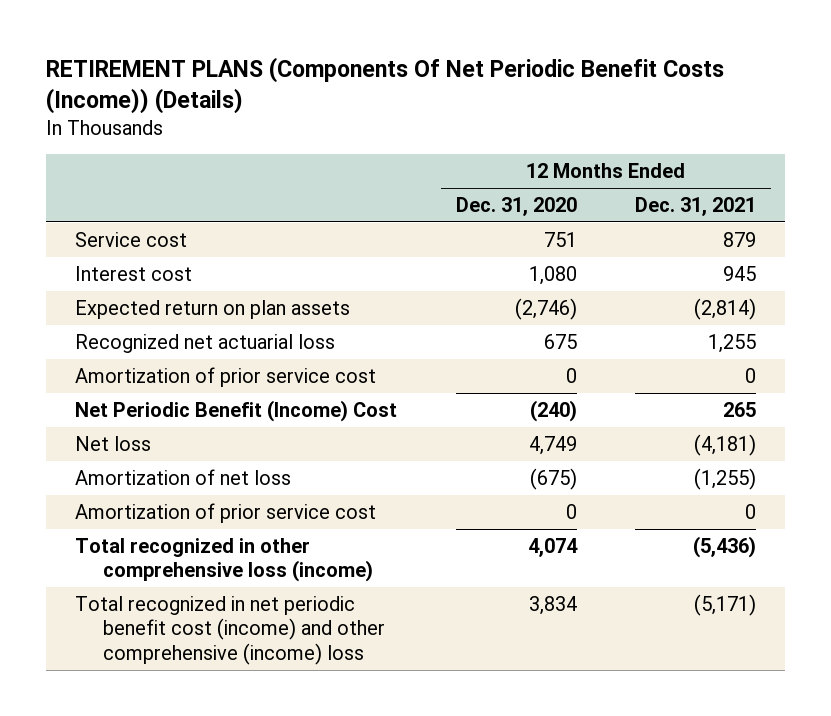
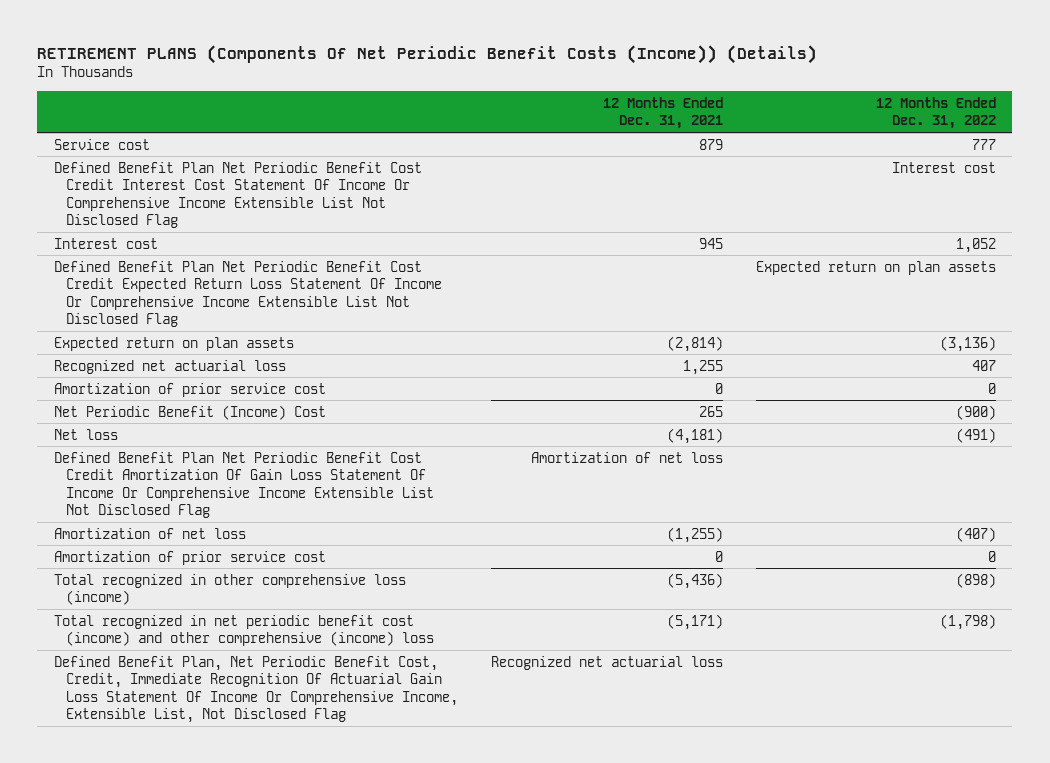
- | 12 Months Ended Dec. 31, 2020 | 12 Months Ended Dec. 31, 2021
+ | 12 Months Ended Dec. 31, 2021 | 12 Months Ended Dec. 31, 2022
+ Defined Benefit Plan Net Periodic Benefit Cost Credit Interest Cost Statement Of Income Or Comprehensive Income Extensible List Not Disclosed Flag | | Interest cost
+ Defined Benefit Plan Net Periodic Benefit Cost Credit Expected Return Loss Statement Of Income Or Comprehensive Income Extensible List Not Disclosed Flag | | Expected return on plan assets
+ Defined Benefit Plan Net Periodic Benefit Cost Credit Amortization Of Gain Loss Statement Of Income Or Comprehensive Income Extensible List Not Disclosed Flag | Amortization of net loss |
+ Defined Benefit Plan, Net Periodic Benefit Cost, Credit, Immediate Recognition Of Actuarial Gain Loss Statement Of Income Or Comprehensive Income, Extensible List, Not Disclosed Flag | Recognized net actuarial loss |

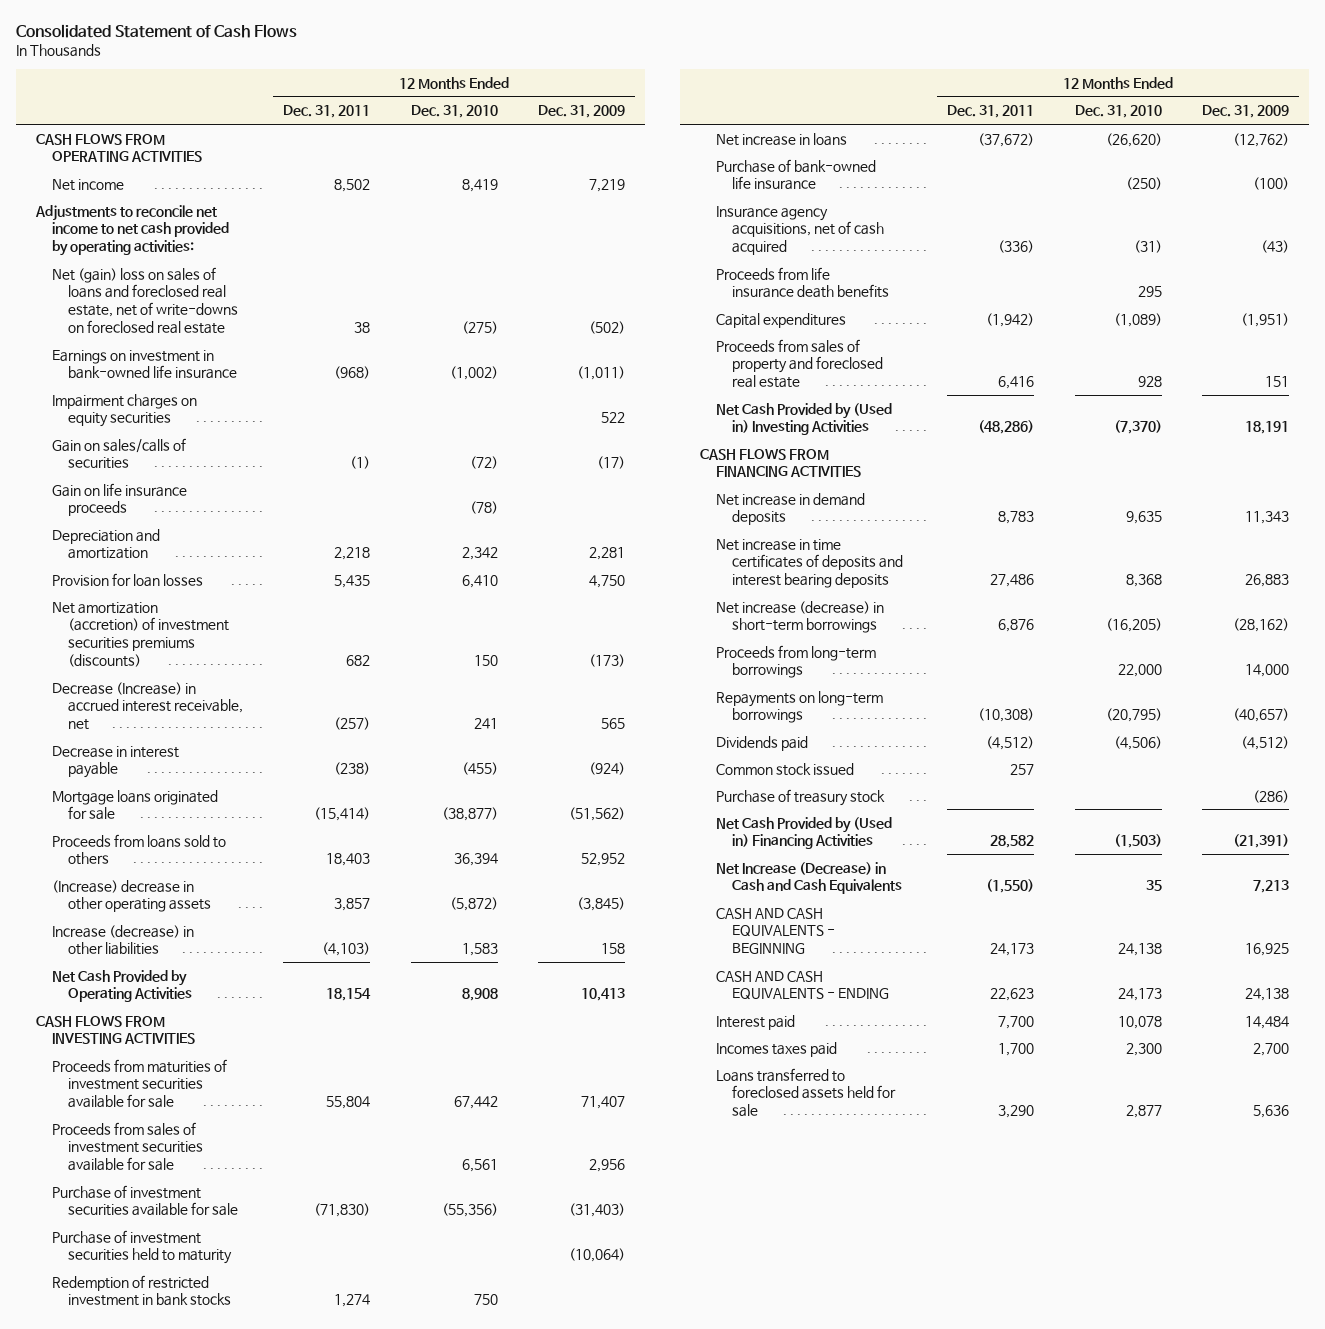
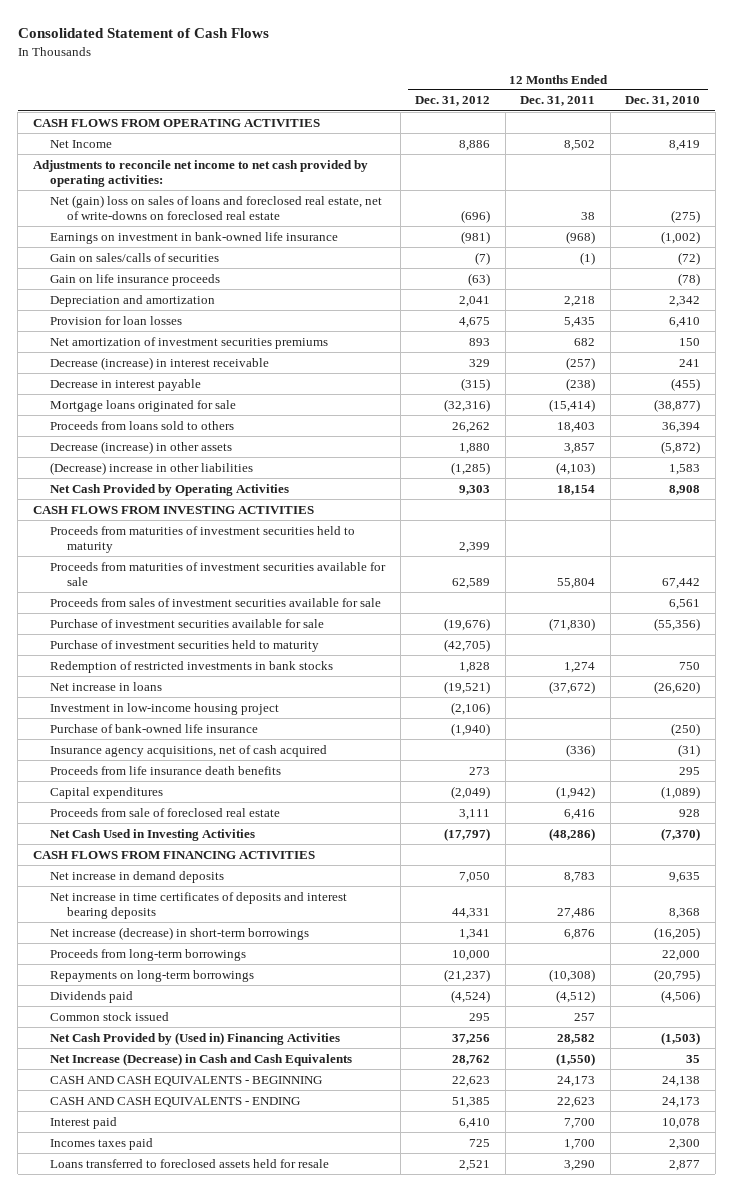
- | 12 Months Ended Dec. 31, 2011 | 12 Months Ended Dec. 31, 2010 | 12 Months Ended Dec. 31, 2009
+ | 12 Months Ended Dec. 31, 2012 | 12 Months Ended Dec. 31, 2011 | 12 Months Ended Dec. 31, 2010
- Net income | 8,502 | 8,419 | 7,219
+ Net Income | 8,886 | 8,502 | 8,419
- Impairment charges on equity securities | | | 522
- Net amortization (accretion) of investment securities premiums (discounts) | 682 | 150 | (173)
- Decrease (Increase) in accrued interest receivable, net | (257) | 241 | 565
+ Net amortization of investment securities premiums | 893 | 682 | 150
+ Decrease (increase) in interest receivable | 329 | (257) | 241
- (Increase) decrease in other operating assets | 3,857 | (5,872) | (3,845)
- Increase (decrease) in other liabilities | (4,103) | 1,583 | 158
+ Decrease (increase) in other assets | 1,880 | 3,857 | (5,872)
+ (Decrease) increase in other liabilities | (1,285) | (4,103) | 1,583
+ Proceeds from maturities of investment securities held to maturity | 2,399 | |
- Redemption of restricted investment in bank stocks | 1,274 | 750 |
+ Redemption of restricted investments in bank stocks | 1,828 | 1,274 | 750
+ Investment in low-income housing project | (2,106) | |
- Proceeds from sales of property and foreclosed real estate | 6,416 | 928 | 151
- Net Cash Provided by (Used in) Investing Activities | (48,286) | (7,370) | 18,191
+ Proceeds from sale of foreclosed real estate | 3,111 | 6,416 | 928
+ Net Cash Used in Investing Activities | (17,797) | (48,286) | (7,370)
- Purchase of treasury stock | | | (286)
- Loans transferred to foreclosed assets held for sale | 3,290 | 2,877 | 5,636
+ Loans transferred to foreclosed assets held for resale | 2,521 | 3,290 | 2,877

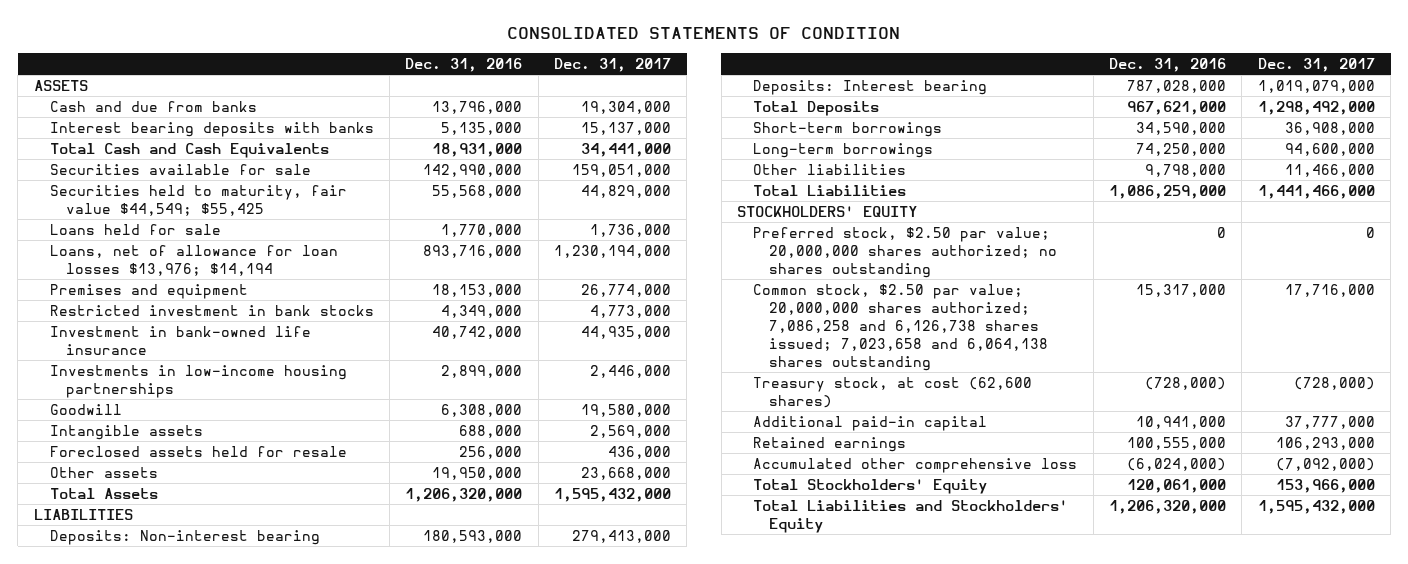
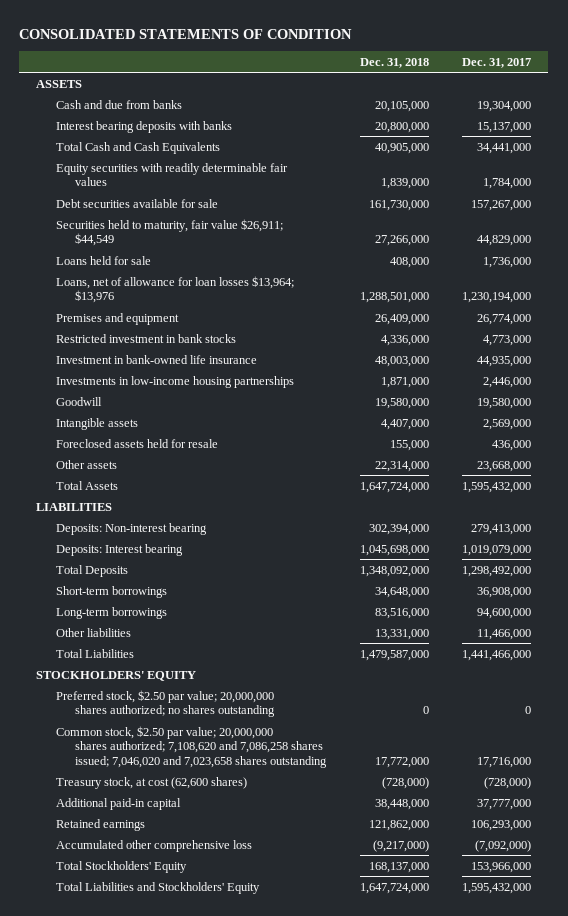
- | Dec. 31, 2016 | Dec. 31, 2017
+ | Dec. 31, 2018 | Dec. 31, 2017
- Securities available for sale | 142,990,000 | 159,051,000
- Securities held to maturity, fair value $44,549; $55,425 | 55,568,000 | 44,829,000
+ Equity securities with readily determinable fair values | 1,839,000 | 1,784,000
+ Debt securities available for sale | 161,730,000 | 157,267,000
+ Securities held to maturity, fair value $26,911; $44,549 | 27,266,000 | 44,829,000
- Loans, net of allowance for loan losses $13,976; $14,194 | 893,716,000 | 1,230,194,000
+ Loans, net of allowance for loan losses $13,964; $13,976 | 1,288,501,000 | 1,230,194,000
- Common stock, $2.50 par value; 20,000,000 shares authorized; 7,086,258 and 6,126,738 shares issued; 7,023,658 and 6,064,138 shares outstanding | 15,317,000 | 17,716,000
+ Common stock, $2.50 par value; 20,000,000 shares authorized; 7,108,620 and 7,086,258 shares issued; 7,046,020 and 7,023,658 shares outstanding | 17,772,000 | 17,716,000

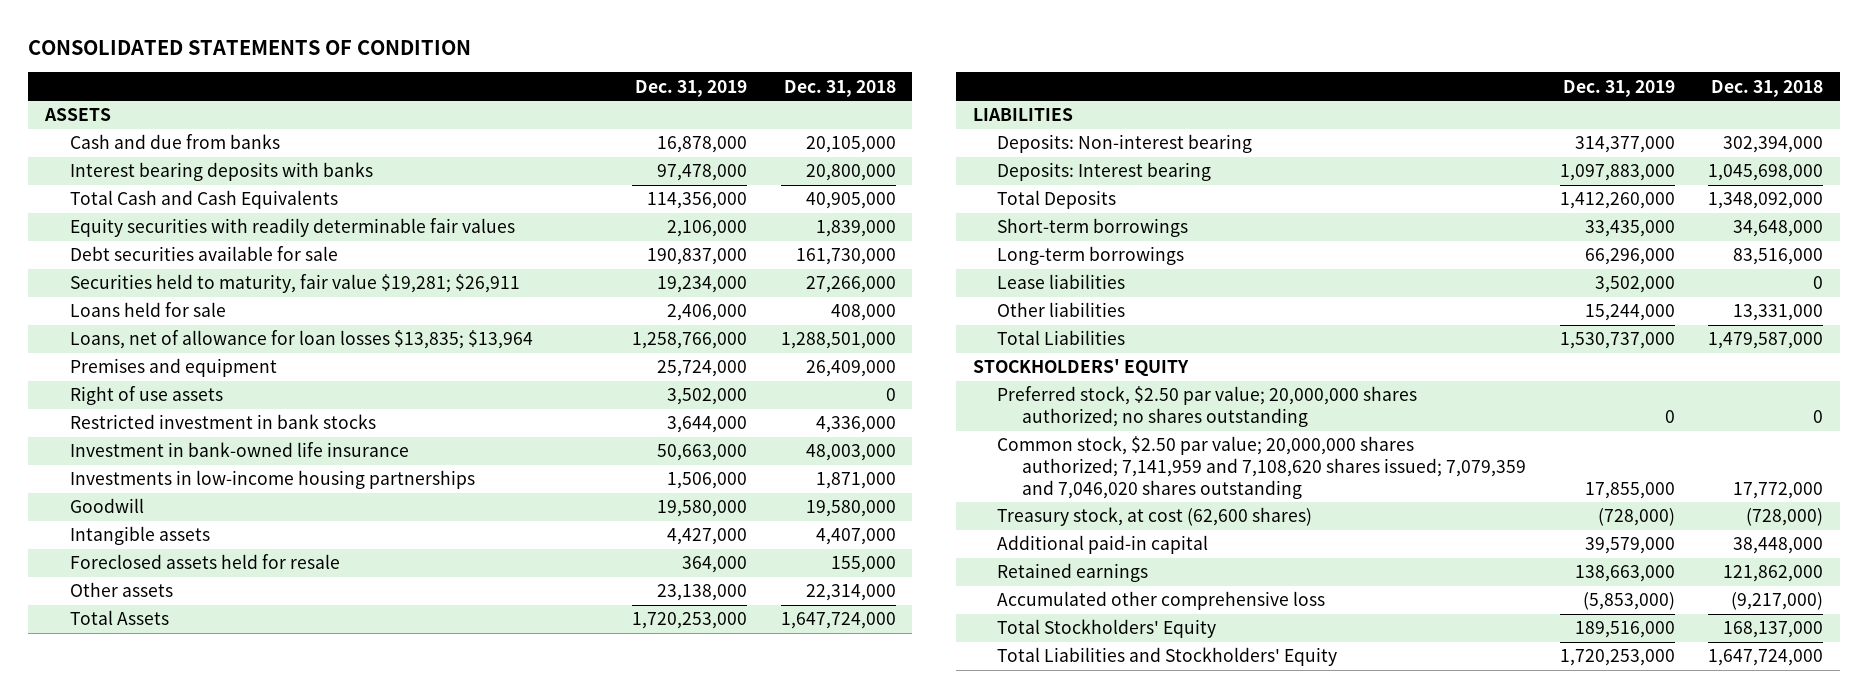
- | Dec. 31, 2018 | Dec. 31, 2017
+ | Dec. 31, 2019 | Dec. 31, 2018
- Securities held to maturity, fair value $26,911; $44,549 | 27,266,000 | 44,829,000
+ Securities held to maturity, fair value $19,281; $26,911 | 19,234,000 | 27,266,000
- Loans, net of allowance for loan losses $13,964; $13,976 | 1,288,501,000 | 1,230,194,000
+ Loans, net of allowance for loan losses $13,835; $13,964 | 1,258,766,000 | 1,288,501,000
+ Right of use assets | 3,502,000 | 0
+ Lease liabilities | 3,502,000 | 0
- Common stock, $2.50 par value; 20,000,000 shares authorized; 7,108,620 and 7,086,258 shares issued; 7,046,020 and 7,023,658 shares outstanding | 17,772,000 | 17,716,000
+ Common stock, $2.50 par value; 20,000,000 shares authorized; 7,141,959 and 7,108,620 shares issued; 7,079,359 and 7,046,020 shares outstanding | 17,855,000 | 17,772,000

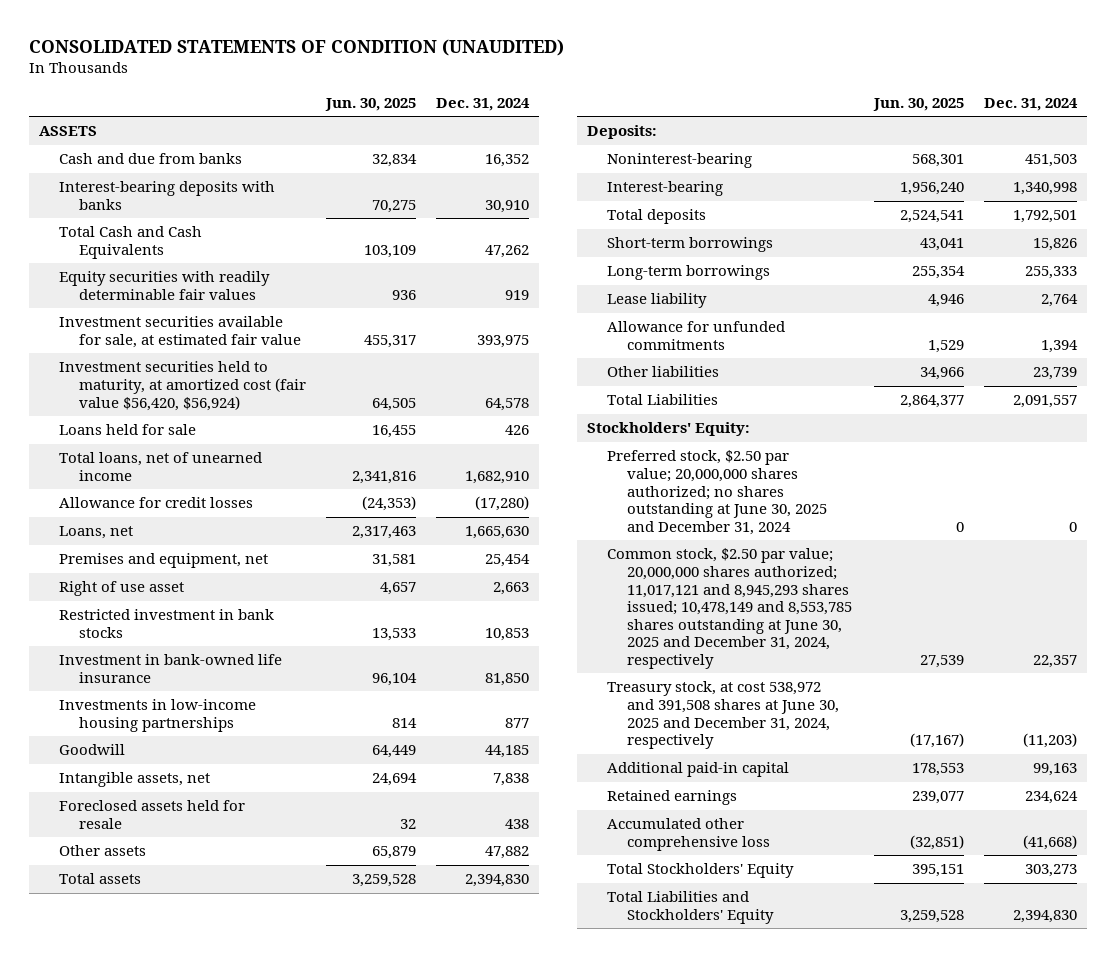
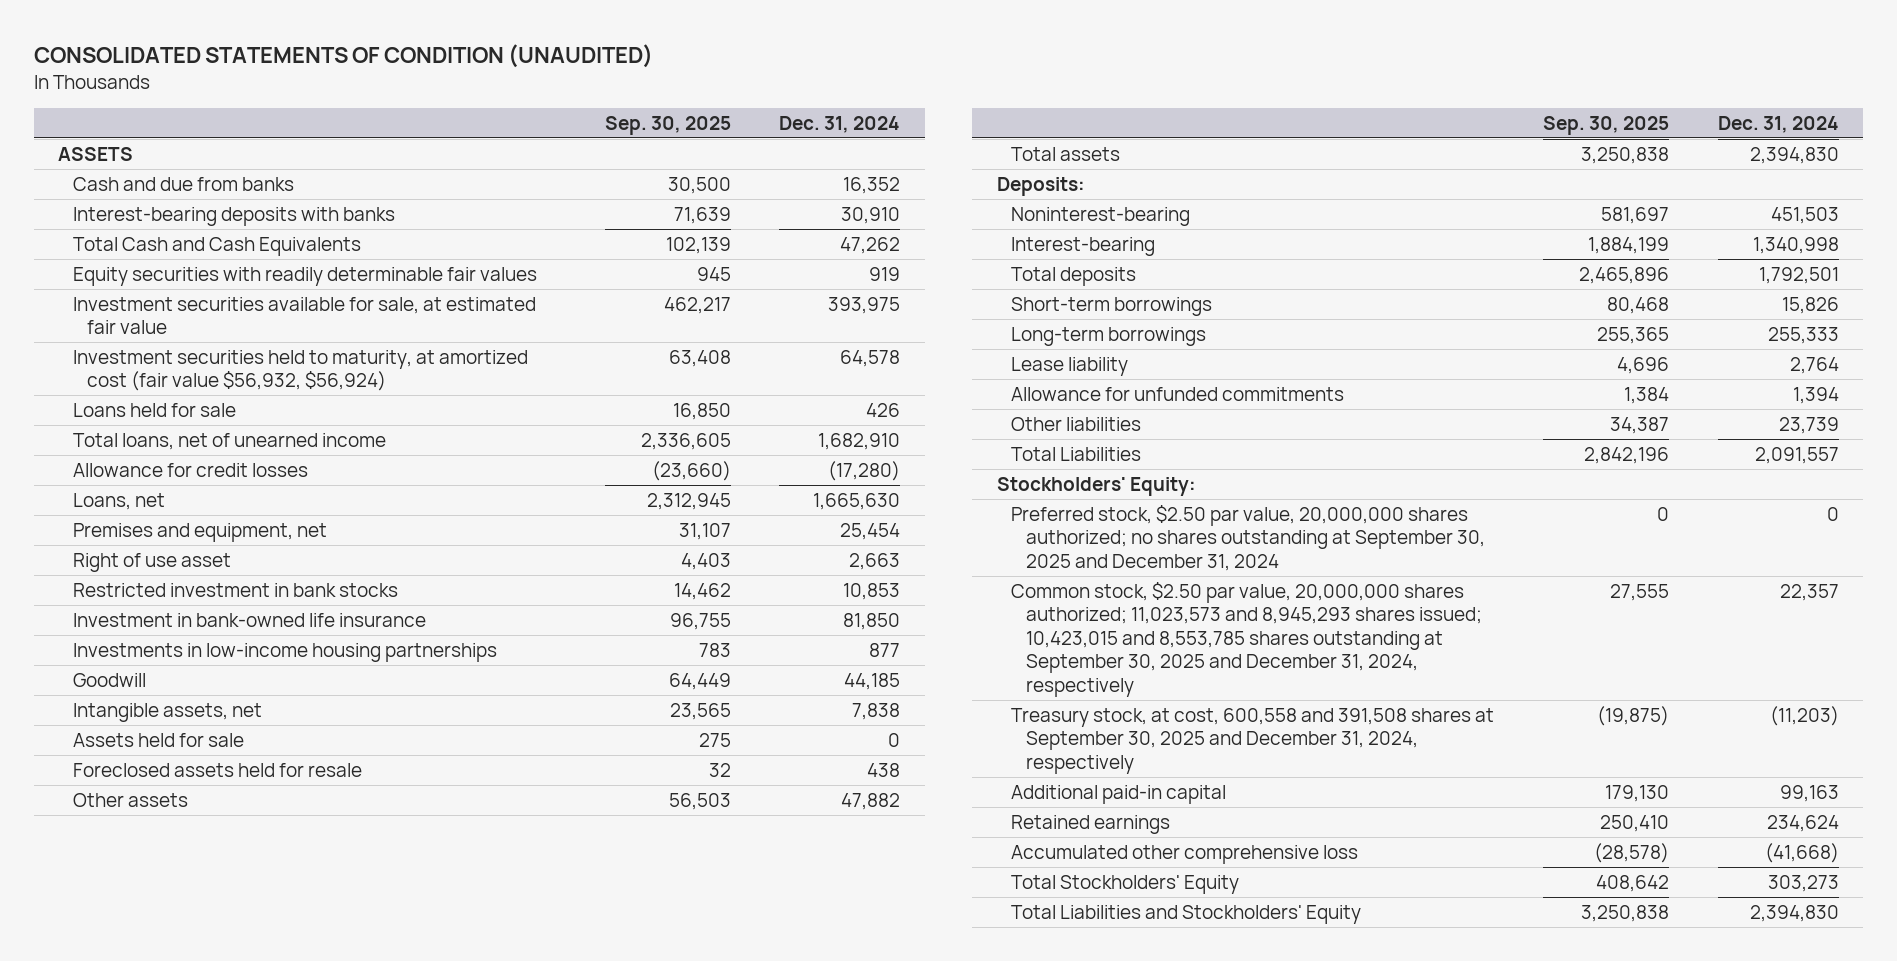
- | Jun. 30, 2025 | Dec. 31, 2024
+ | Sep. 30, 2025 | Dec. 31, 2024
- Investment securities held to maturity, at amortized cost (fair value $56,420, $56,924) | 64,505 | 64,578
+ Investment securities held to maturity, at amortized cost (fair value $56,932, $56,924) | 63,408 | 64,578
+ Assets held for sale | 275 | 0
- Preferred stock, $2.50 par value; 20,000,000 shares authorized; no shares outstanding at June 30, 2025 and December 31, 2024 | 0 | 0
- Common stock, $2.50 par value; 20,000,000 shares authorized; 11,017,121 and 8,945,293 shares issued; 10,478,149 and 8,553,785 shares outstanding at June 30, 2025 and December 31, 2024, respectively | 27,539 | 22,357
- Treasury stock, at cost 538,972 and 391,508 shares at June 30, 2025 and December 31, 2024, respectively | (17,167) | (11,203)
+ Preferred stock, $2.50 par value, 20,000,000 shares authorized; no shares outstanding at September 30, 2025 and December 31, 2024 | 0 | 0
+ Common stock, $2.50 par value, 20,000,000 shares authorized; 11,023,573 and 8,945,293 shares issued; 10,423,015 and 8,553,785 shares outstanding at September 30, 2025 and December 31, 2024, respectively | 27,555 | 22,357
+ Treasury stock, at cost, 600,558 and 391,508 shares at September 30, 2025 and December 31, 2024, respectively | (19,875) | (11,203)

